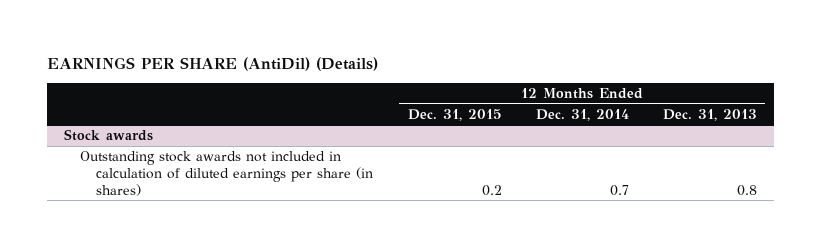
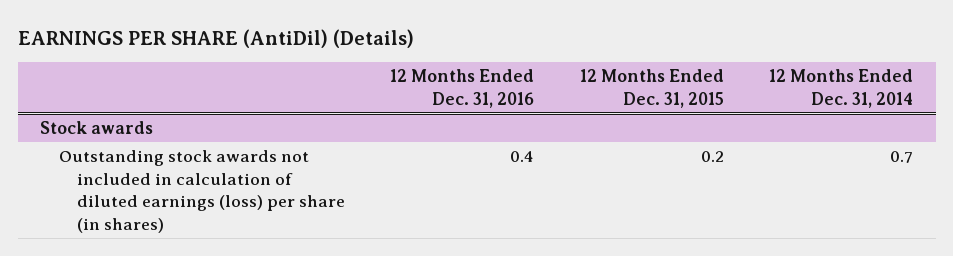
- | 12 Months Ended Dec. 31, 2015 | 12 Months Ended Dec. 31, 2014 | 12 Months Ended Dec. 31, 2013
+ | 12 Months Ended Dec. 31, 2016 | 12 Months Ended Dec. 31, 2015 | 12 Months Ended Dec. 31, 2014
@ Stock awards
- Outstanding stock awards not included in calculation of diluted earnings per share (in shares) | 0.2 | 0.7 | 0.8
+ Outstanding stock awards not included in calculation of diluted earnings (loss) per share (in shares) | 0.4 | 0.2 | 0.7

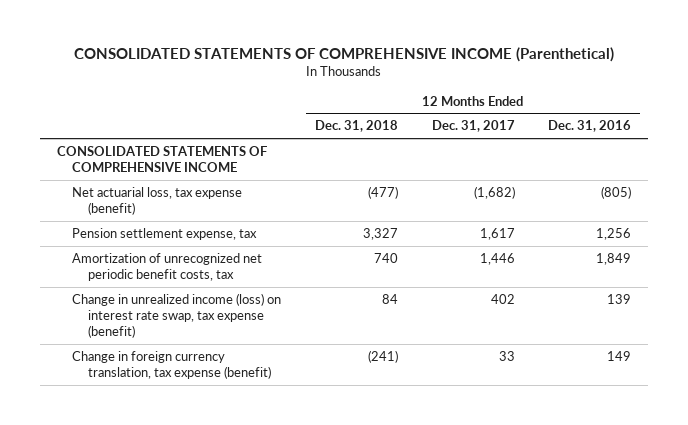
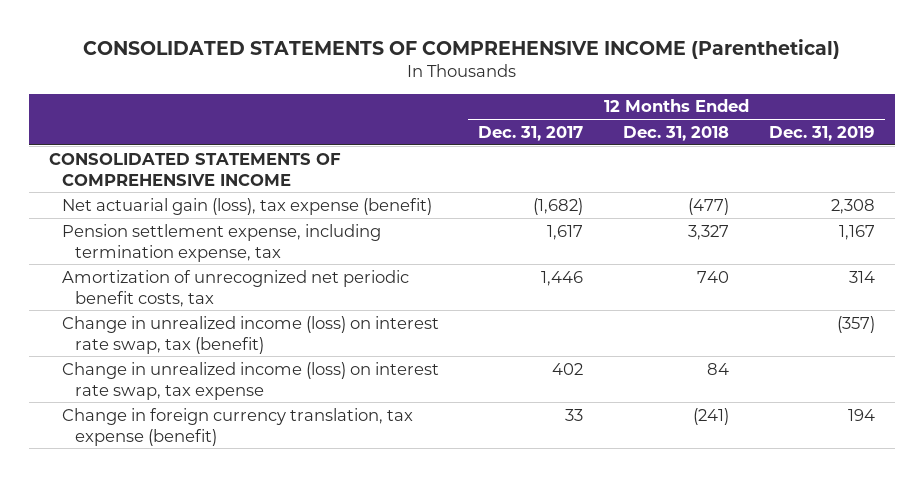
- | 12 Months Ended Dec. 31, 2018 | 12 Months Ended Dec. 31, 2017 | 12 Months Ended Dec. 31, 2016
+ | 12 Months Ended Dec. 31, 2017 | 12 Months Ended Dec. 31, 2018 | 12 Months Ended Dec. 31, 2019
- Net actuarial loss, tax expense (benefit) | (477) | (1,682) | (805)
- Pension settlement expense, tax | 3,327 | 1,617 | 1,256
+ Net actuarial gain (loss), tax expense (benefit) | (1,682) | (477) | 2,308
+ Pension settlement expense, including termination expense, tax | 1,617 | 3,327 | 1,167
- Change in unrealized income (loss) on interest rate swap, tax expense (benefit) | 84 | 402 | 139
+ Change in unrealized income (loss) on interest rate swap, tax (benefit) | | | (357)
+ Change in unrealized income (loss) on interest rate swap, tax expense | 402 | 84 |

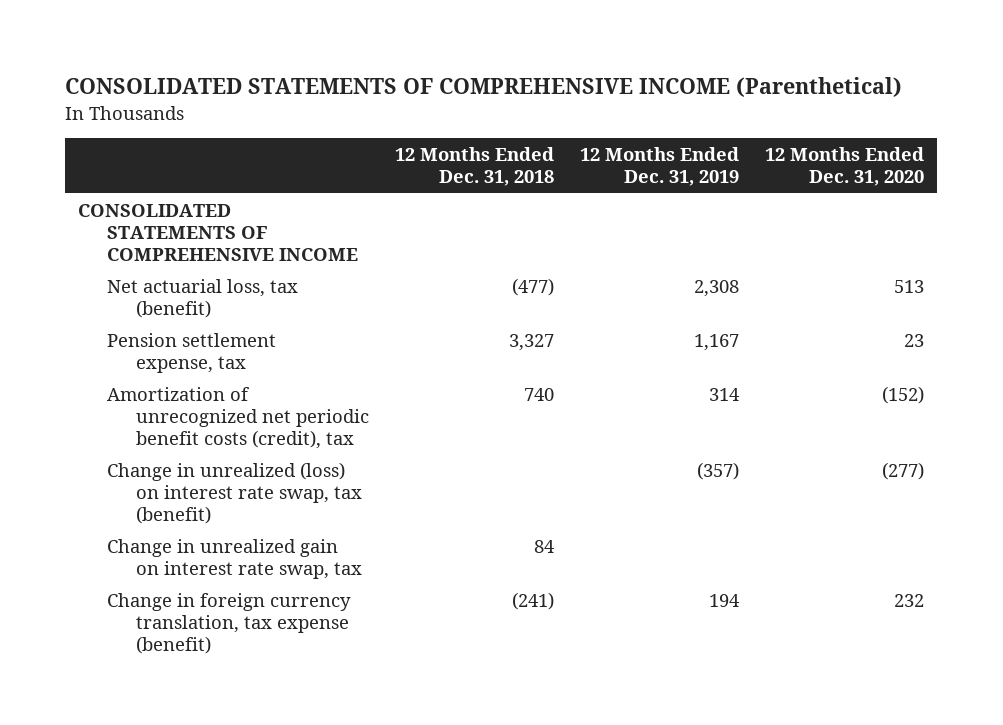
- | 12 Months Ended Dec. 31, 2017 | 12 Months Ended Dec. 31, 2018 | 12 Months Ended Dec. 31, 2019
+ | 12 Months Ended Dec. 31, 2018 | 12 Months Ended Dec. 31, 2019 | 12 Months Ended Dec. 31, 2020
- Net actuarial gain (loss), tax expense (benefit) | (1,682) | (477) | 2,308
- Pension settlement expense, including termination expense, tax | 1,617 | 3,327 | 1,167
- Amortization of unrecognized net periodic benefit costs, tax | 1,446 | 740 | 314
- Change in unrealized income (loss) on interest rate swap, tax (benefit) | | | (357)
- Change in unrealized income (loss) on interest rate swap, tax expense | 402 | 84 |
+ Net actuarial loss, tax (benefit) | (477) | 2,308 | 513
+ Pension settlement expense, tax | 3,327 | 1,167 | 23
+ Amortization of unrecognized net periodic benefit costs (credit), tax | 740 | 314 | (152)
+ Change in unrealized (loss) on interest rate swap, tax (benefit) | | (357) | (277)
+ Change in unrealized gain on interest rate swap, tax | 84 | |

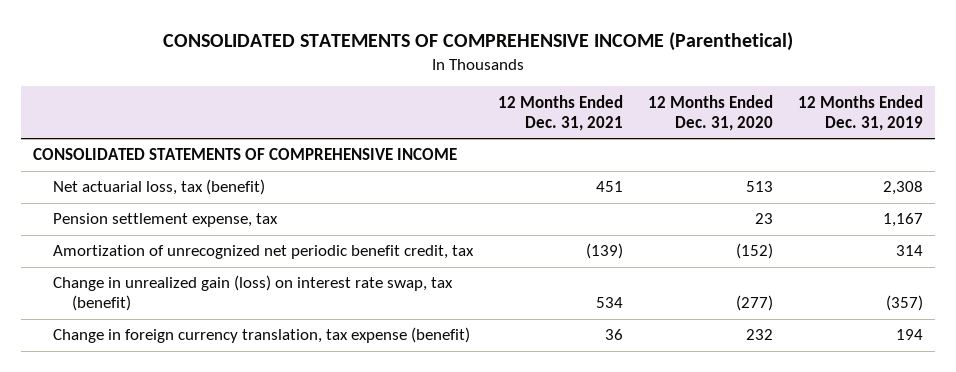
- | 12 Months Ended Dec. 31, 2018 | 12 Months Ended Dec. 31, 2019 | 12 Months Ended Dec. 31, 2020
+ | 12 Months Ended Dec. 31, 2021 | 12 Months Ended Dec. 31, 2020 | 12 Months Ended Dec. 31, 2019
- Amortization of unrecognized net periodic benefit costs (credit), tax | 740 | 314 | (152)
- Change in unrealized (loss) on interest rate swap, tax (benefit) | | (357) | (277)
- Change in unrealized gain on interest rate swap, tax | 84 | |
+ Amortization of unrecognized net periodic benefit credit, tax | (139) | (152) | 314
+ Change in unrealized gain (loss) on interest rate swap, tax (benefit) | 534 | (277) | (357)

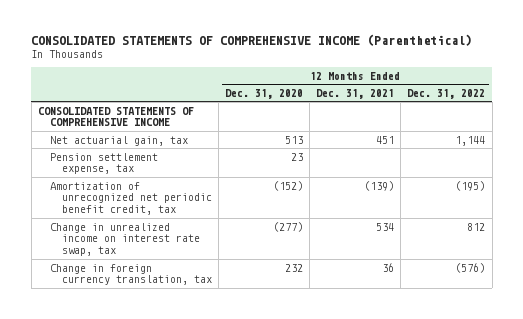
- | 12 Months Ended Dec. 31, 2021 | 12 Months Ended Dec. 31, 2020 | 12 Months Ended Dec. 31, 2019
+ | 12 Months Ended Dec. 31, 2020 | 12 Months Ended Dec. 31, 2021 | 12 Months Ended Dec. 31, 2022
- Net actuarial loss, tax (benefit) | 451 | 513 | 2,308
+ Net actuarial gain, tax | 513 | 451 | 1,144
- Change in unrealized gain (loss) on interest rate swap, tax (benefit) | 534 | (277) | (357)
- Change in foreign currency translation, tax expense (benefit) | 36 | 232 | 194
+ Change in unrealized income on interest rate swap, tax | (277) | 534 | 812
+ Change in foreign currency translation, tax | 232 | 36 | (576)

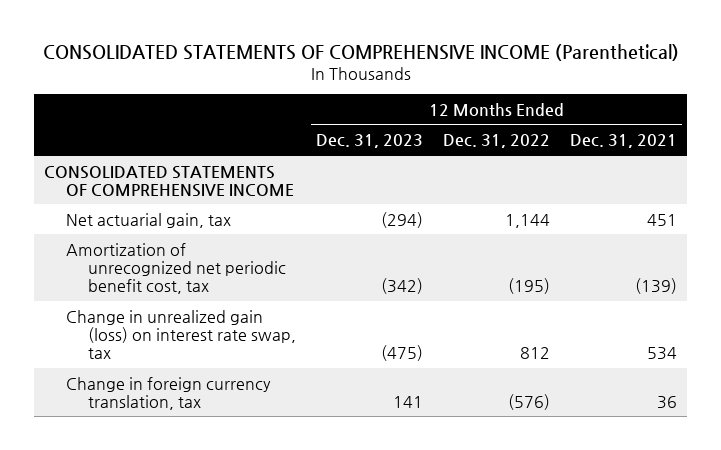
- | 12 Months Ended Dec. 31, 2020 | 12 Months Ended Dec. 31, 2021 | 12 Months Ended Dec. 31, 2022
+ | 12 Months Ended Dec. 31, 2023 | 12 Months Ended Dec. 31, 2022 | 12 Months Ended Dec. 31, 2021
- Pension settlement expense, tax | 23 | |
- Amortization of unrecognized net periodic benefit credit, tax | (152) | (139) | (195)
- Change in unrealized income on interest rate swap, tax | (277) | 534 | 812
+ Amortization of unrecognized net periodic benefit cost, tax | (342) | (195) | (139)
+ Change in unrealized gain (loss) on interest rate swap, tax | (475) | 812 | 534

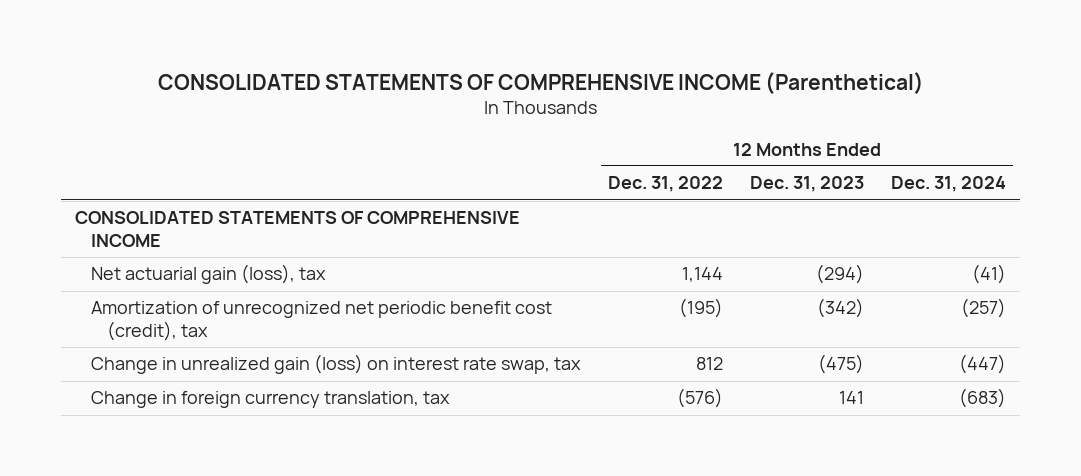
- | 12 Months Ended Dec. 31, 2023 | 12 Months Ended Dec. 31, 2022 | 12 Months Ended Dec. 31, 2021
+ | 12 Months Ended Dec. 31, 2022 | 12 Months Ended Dec. 31, 2023 | 12 Months Ended Dec. 31, 2024
- Net actuarial gain, tax | (294) | 1,144 | 451
- Amortization of unrecognized net periodic benefit cost, tax | (342) | (195) | (139)
+ Net actuarial gain (loss), tax | 1,144 | (294) | (41)
+ Amortization of unrecognized net periodic benefit cost (credit), tax | (195) | (342) | (257)

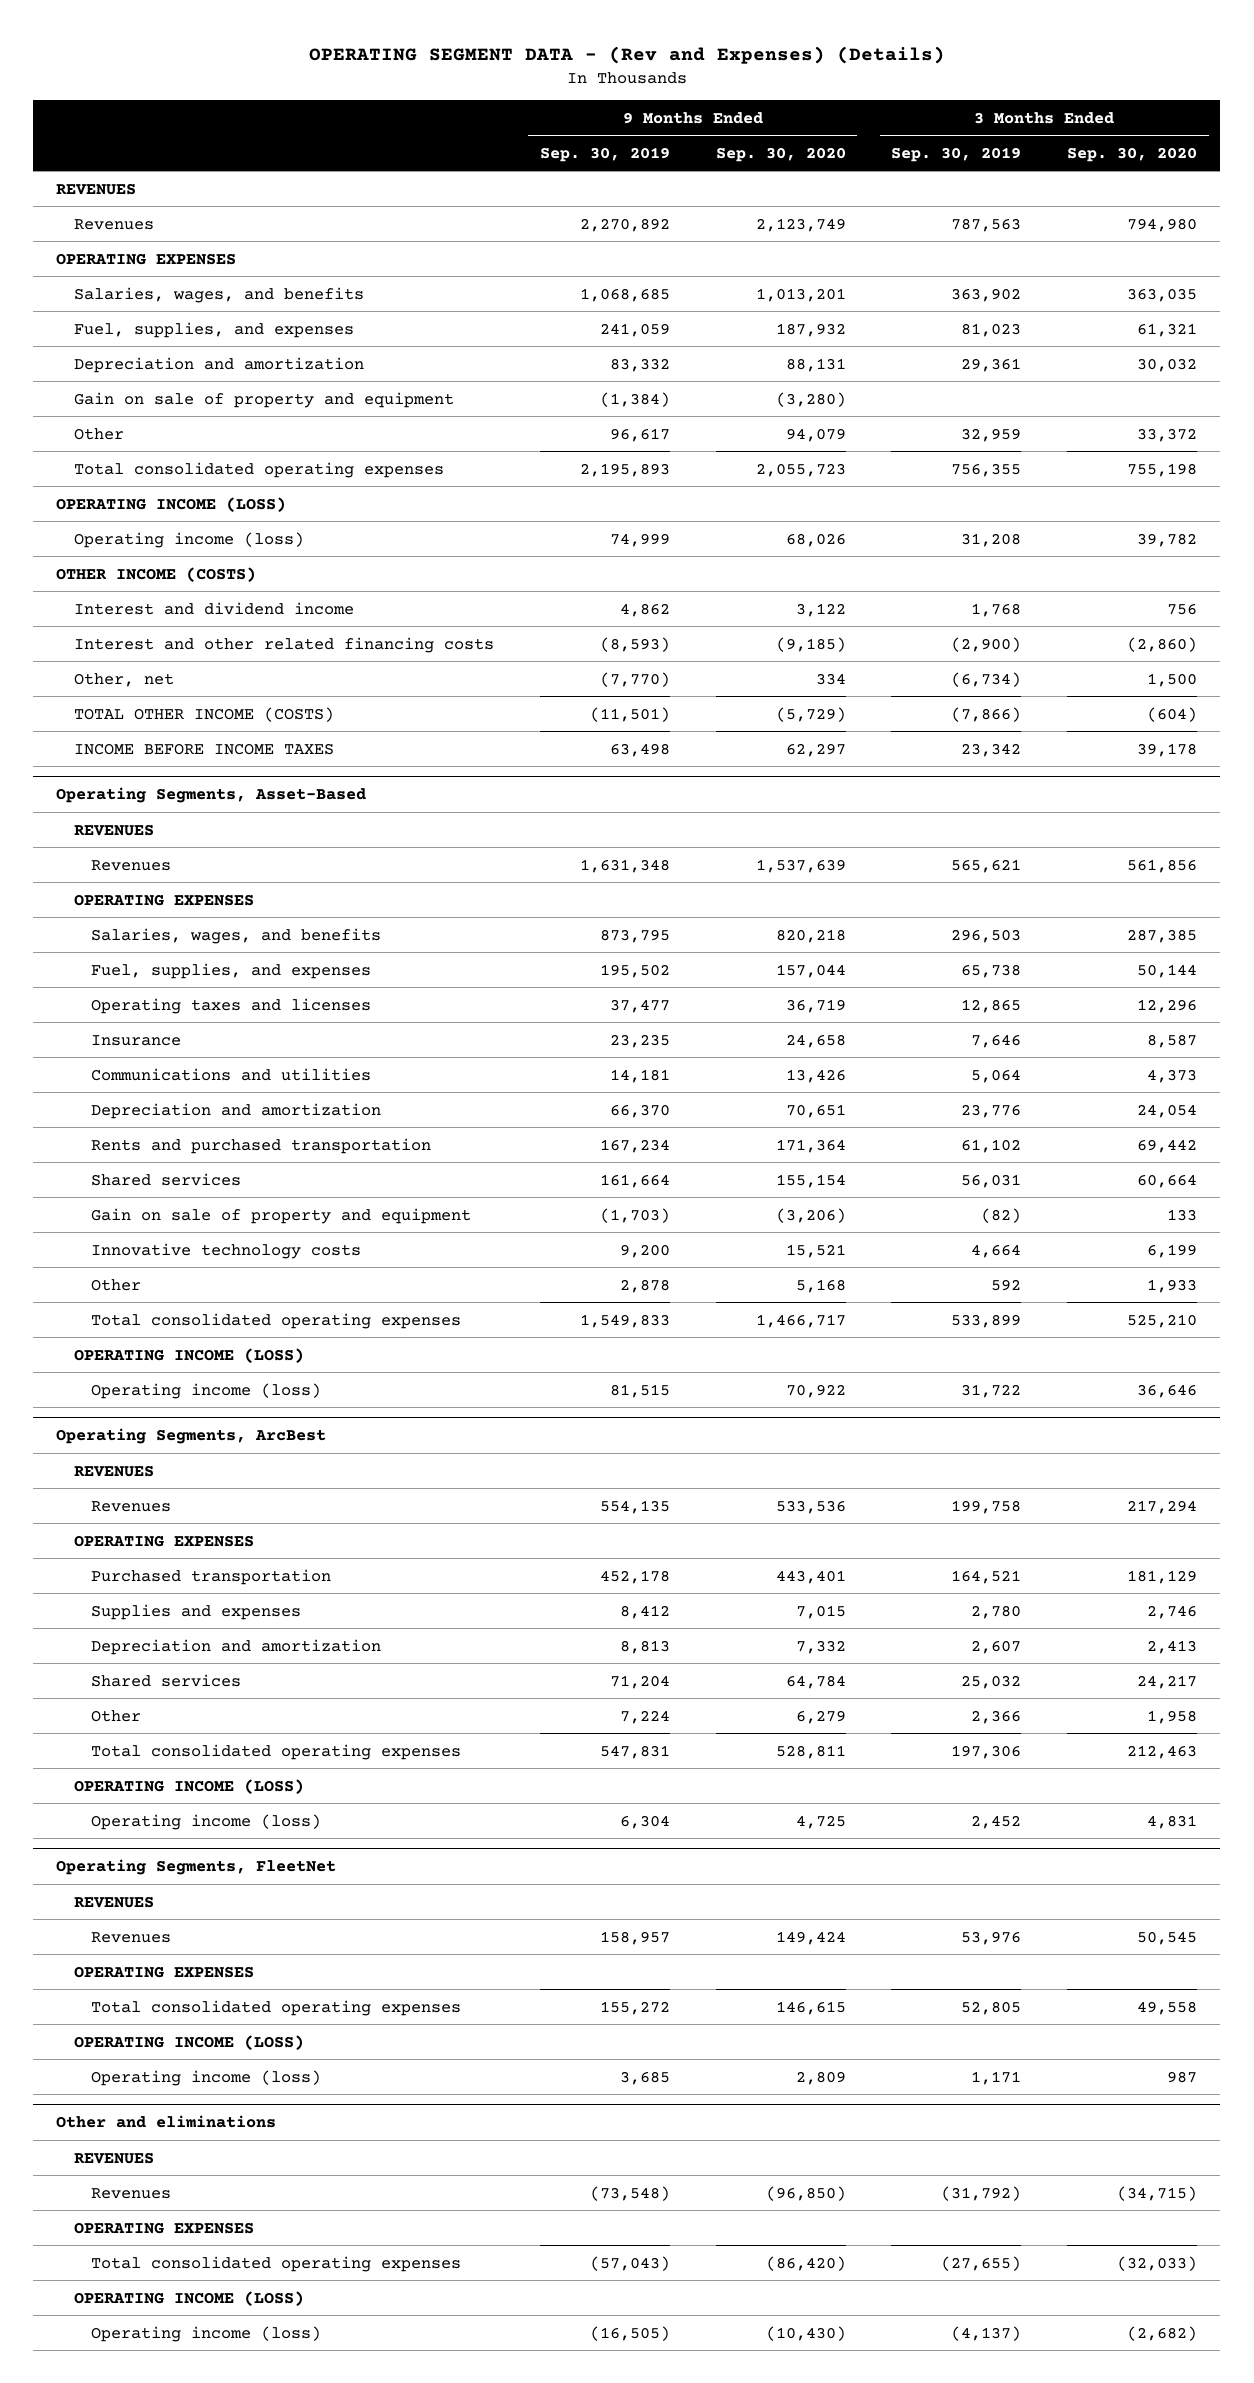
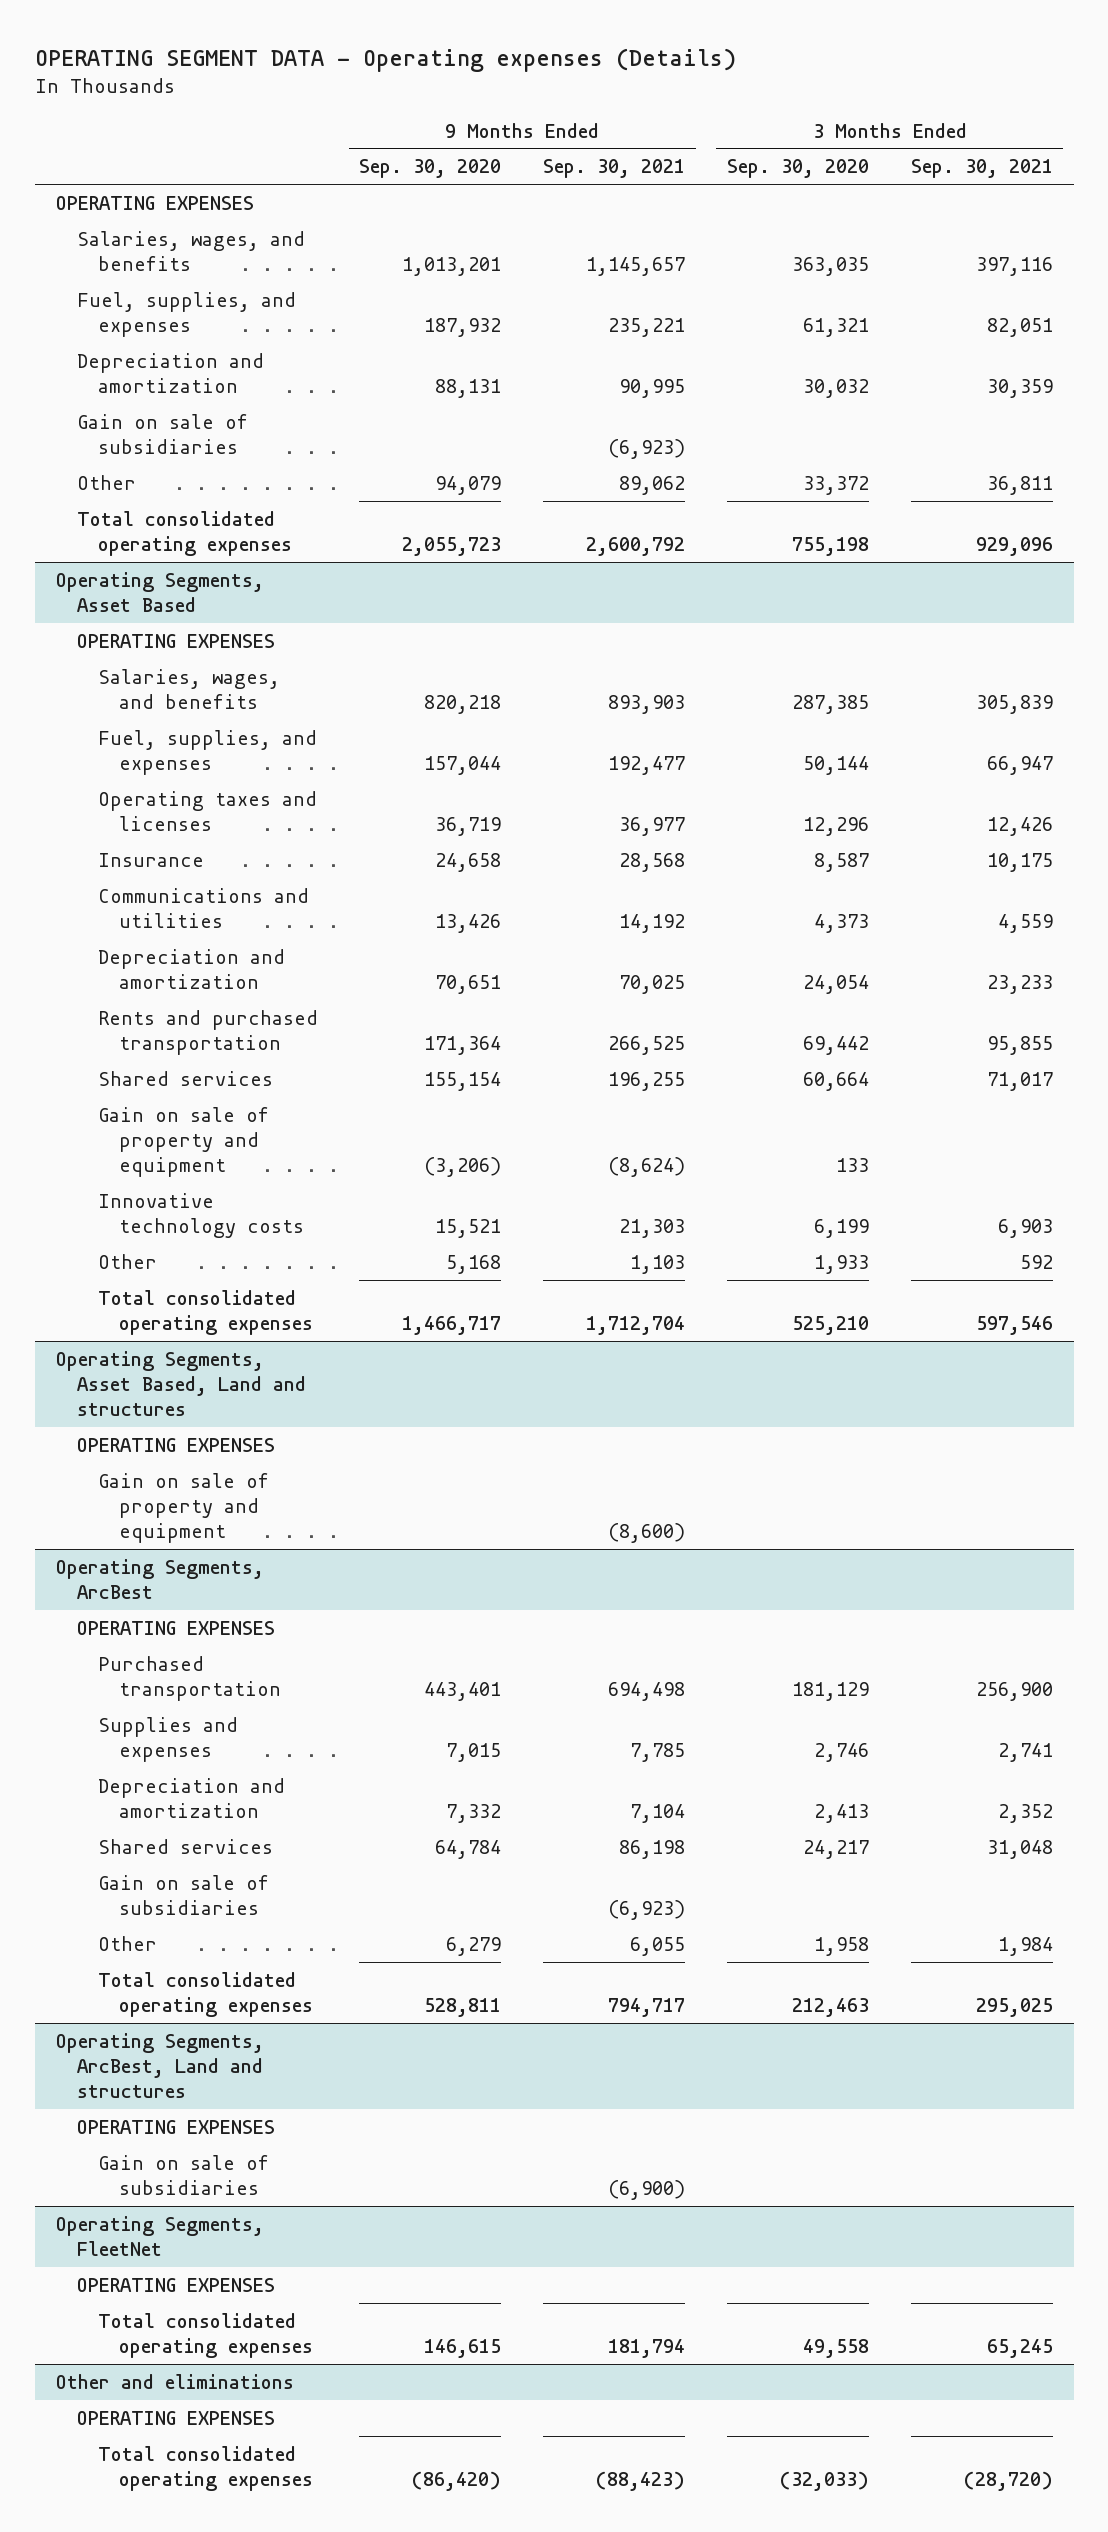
- OPERATING SEGMENT DATA - (Rev and Expenses) (Details)
+ OPERATING SEGMENT DATA - Operating expenses (Details)
- | 9 Months Ended Sep. 30, 2019 | 9 Months Ended Sep. 30, 2020 | 3 Months Ended Sep. 30, 2019 | 3 Months Ended Sep. 30, 2020
+ | 9 Months Ended Sep. 30, 2020 | 9 Months Ended Sep. 30, 2021 | 3 Months Ended Sep. 30, 2020 | 3 Months Ended Sep. 30, 2021
- REVENUES
- Revenues | 2,270,892 | 2,123,749 | 787,563 | 794,980
- Gain on sale of property and equipment | (1,384) | (3,280) | |
+ Gain on sale of subsidiaries | | (6,923) | |
- OPERATING INCOME (LOSS)
- Operating income (loss) | 74,999 | 68,026 | 31,208 | 39,782
- OTHER INCOME (COSTS)
- Interest and dividend income | 4,862 | 3,122 | 1,768 | 756
- Interest and other related financing costs | (8,593) | (9,185) | (2,900) | (2,860)
- Other, net | (7,770) | 334 | (6,734) | 1,500
- TOTAL OTHER INCOME (COSTS) | (11,501) | (5,729) | (7,866) | (604)
- INCOME BEFORE INCOME TAXES | 63,498 | 62,297 | 23,342 | 39,178
- Operating Segments, Asset-Based
- REVENUES
- Revenues | 1,631,348 | 1,537,639 | 565,621 | 561,856
+ Operating Segments, Asset Based
- OPERATING INCOME (LOSS)
- Operating income (loss) | 81,515 | 70,922 | 31,722 | 36,646
+ Operating Segments, Asset Based, Land and structures
+ OPERATING EXPENSES
+ Gain on sale of property and equipment | | (8,600) | |
@ Operating Segments, ArcBest
- REVENUES
- Revenues | 554,135 | 533,536 | 199,758 | 217,294
+ Gain on sale of subsidiaries | | (6,923) | |
- OPERATING INCOME (LOSS)
- Operating income (loss) | 6,304 | 4,725 | 2,452 | 4,831
+ Operating Segments, ArcBest, Land and structures
+ OPERATING EXPENSES
+ Gain on sale of subsidiaries | | (6,900) | |
@ Operating Segments, FleetNet
- REVENUES
- Revenues | 158,957 | 149,424 | 53,976 | 50,545
- OPERATING INCOME (LOSS)
- Operating income (loss) | 3,685 | 2,809 | 1,171 | 987
@ Other and eliminations
- REVENUES
- Revenues | (73,548) | (96,850) | (31,792) | (34,715)
- OPERATING INCOME (LOSS)
- Operating income (loss) | (16,505) | (10,430) | (4,137) | (2,682)

